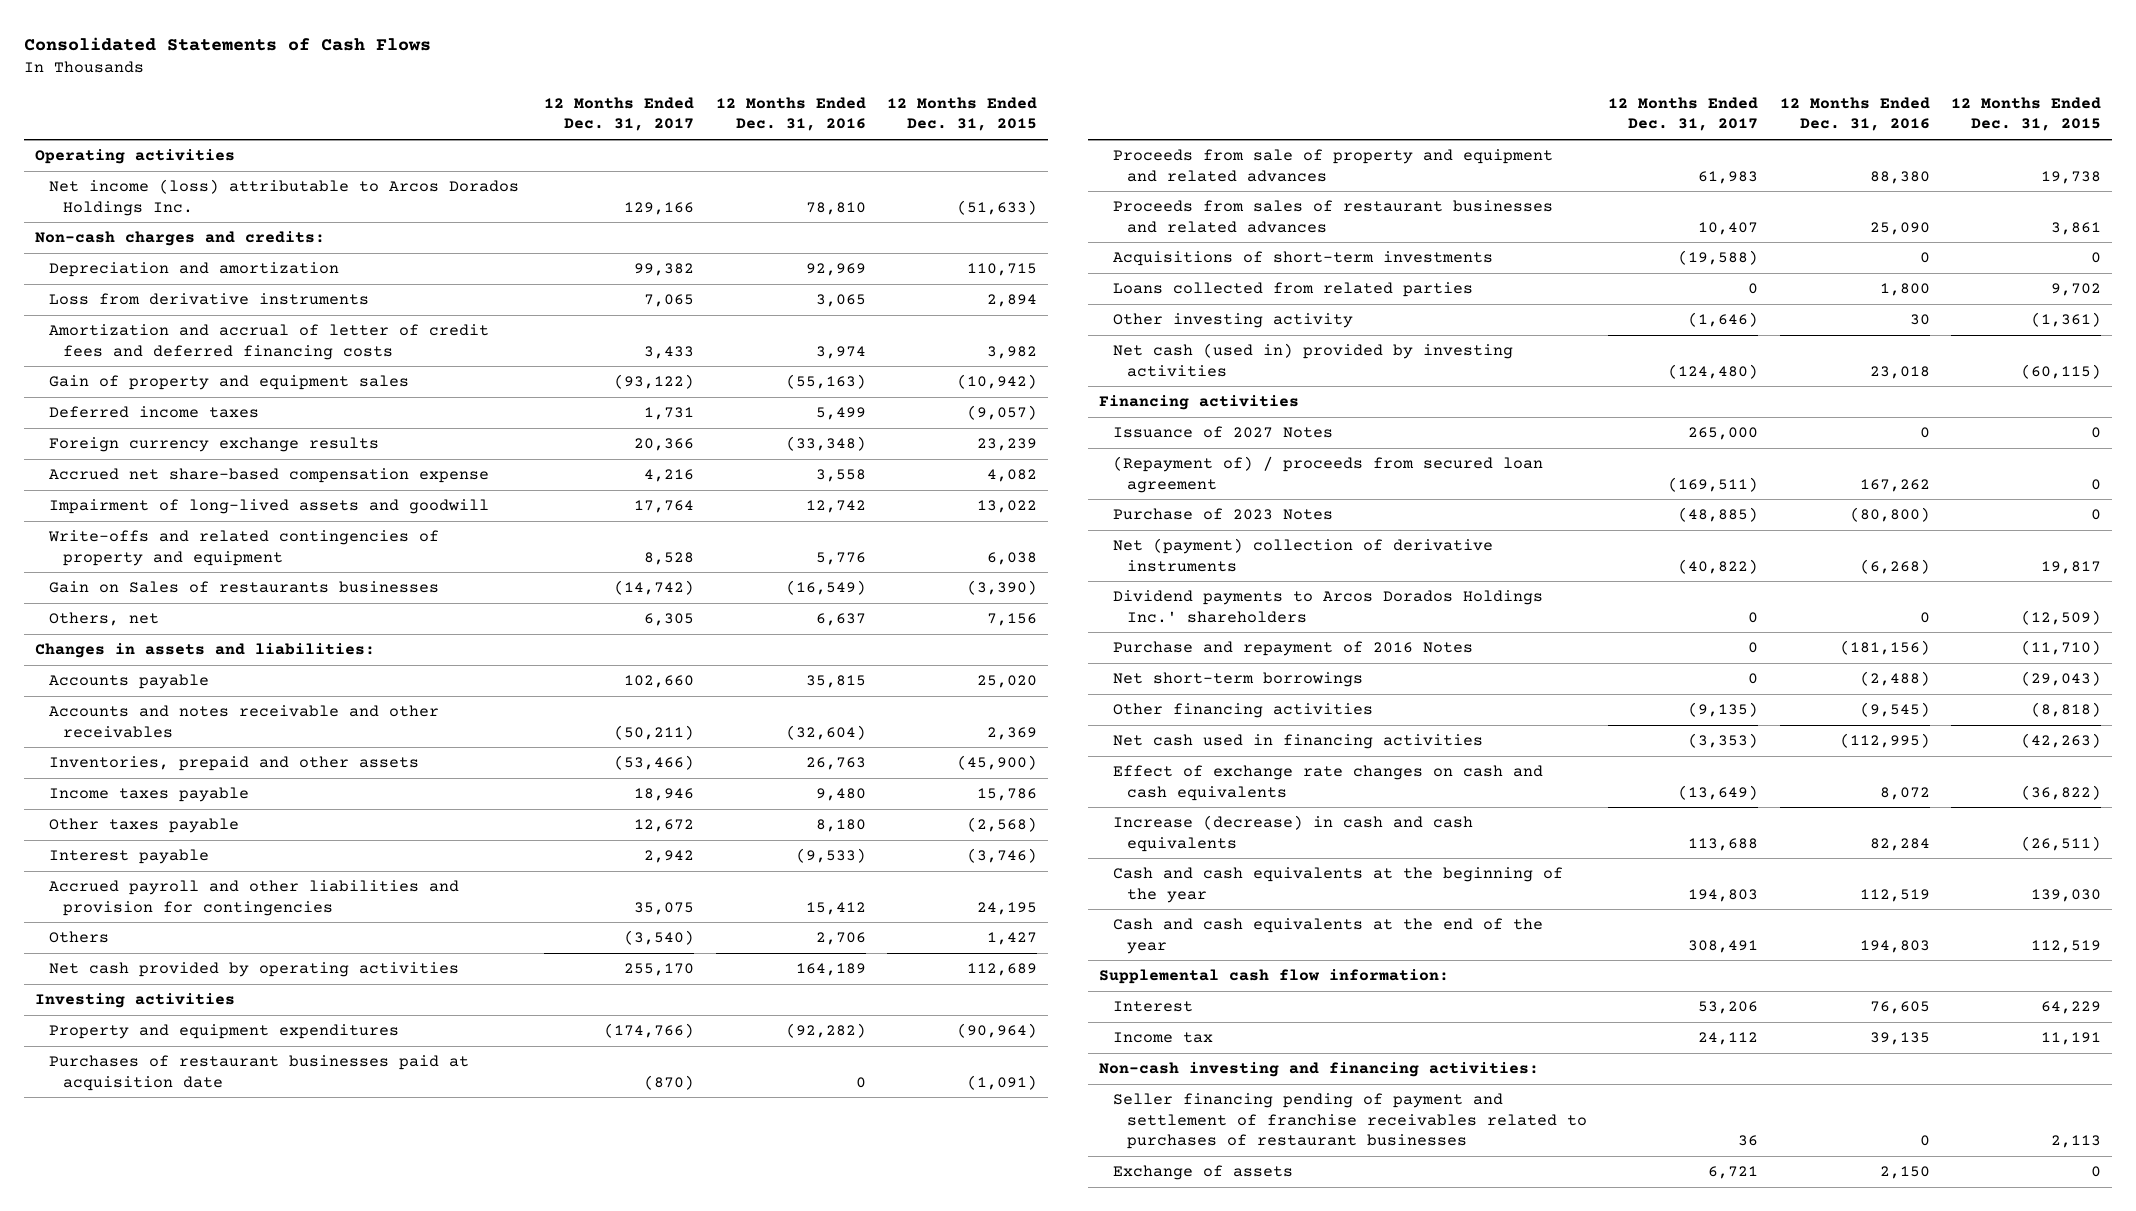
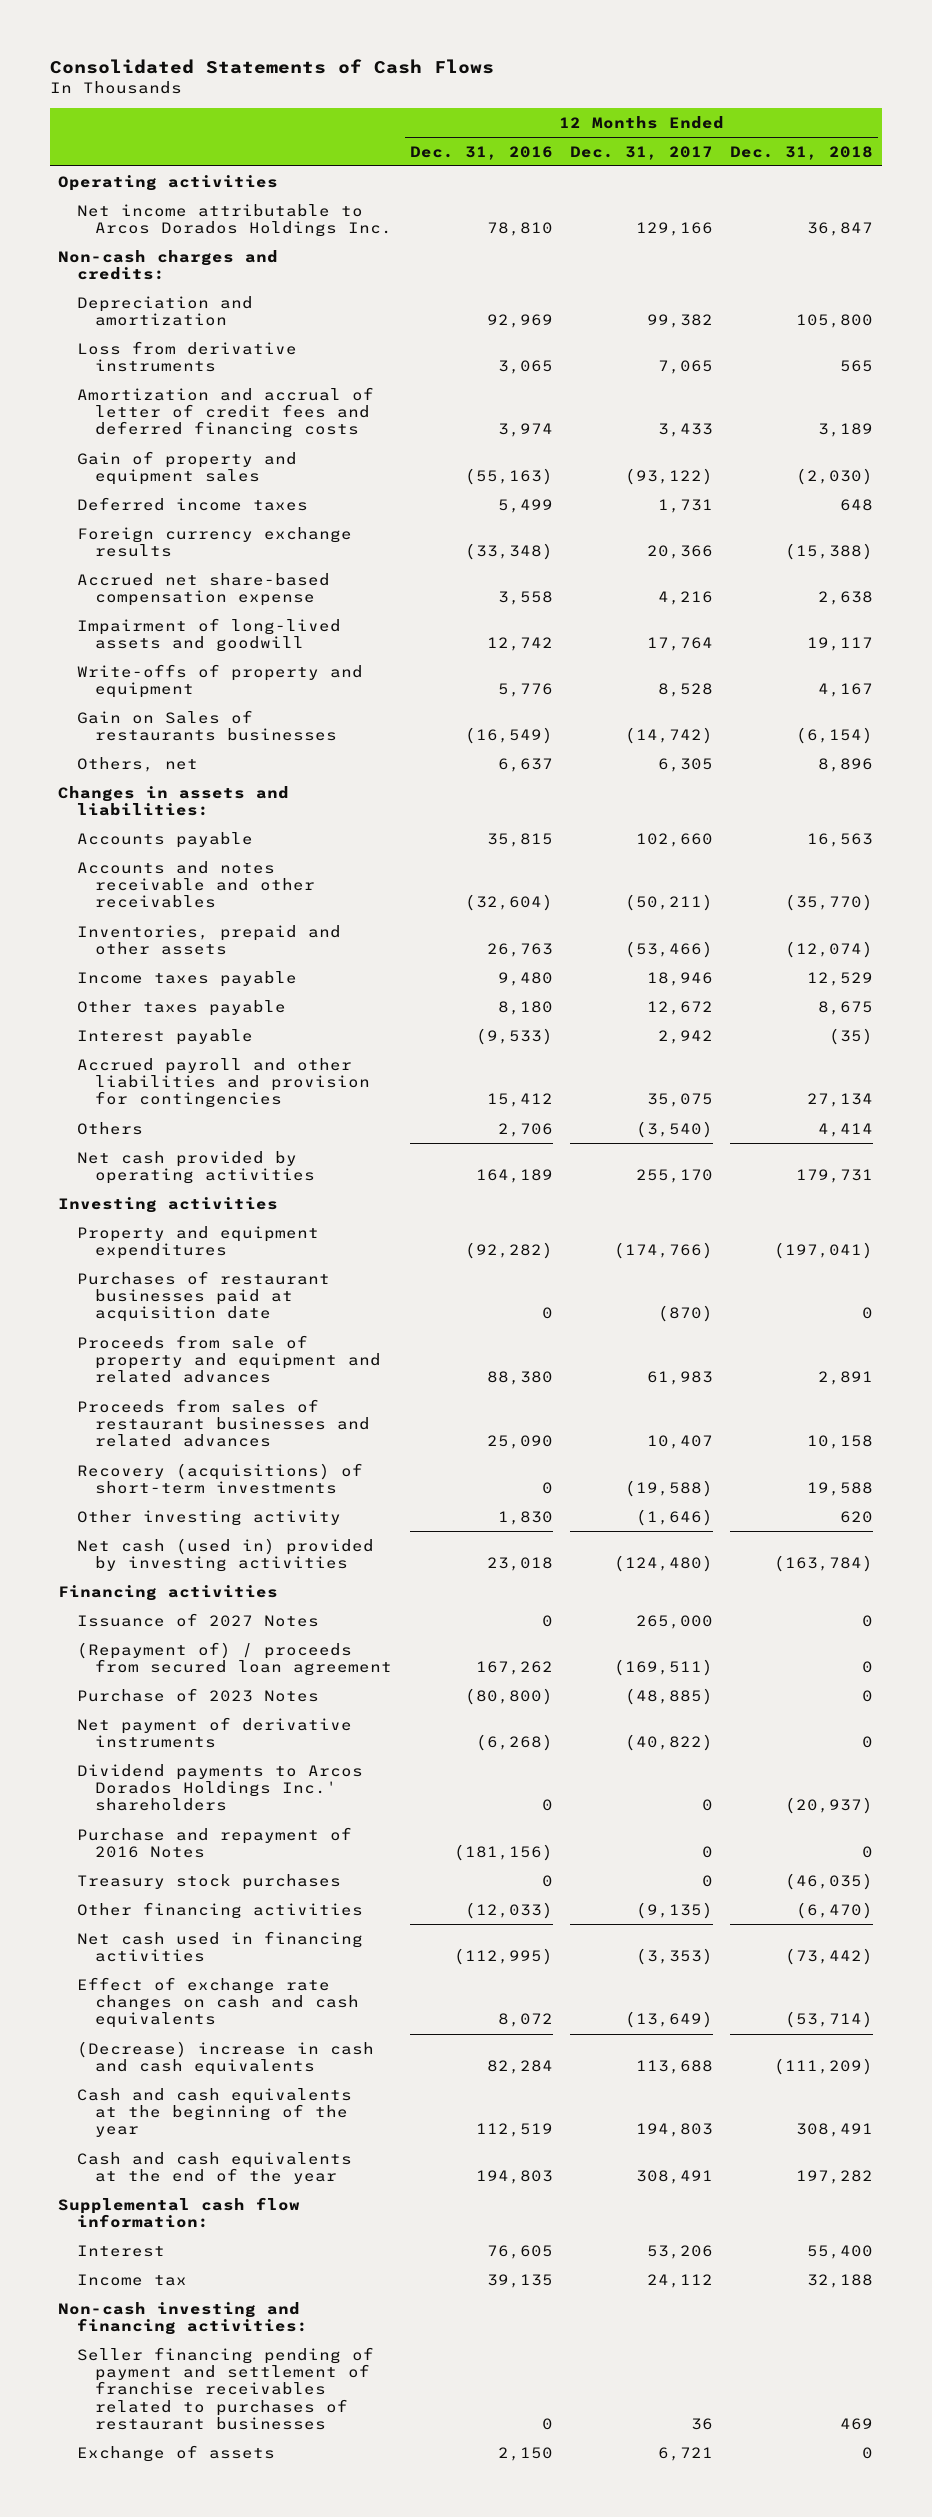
- | 12 Months Ended Dec. 31, 2017 | 12 Months Ended Dec. 31, 2016 | 12 Months Ended Dec. 31, 2015
+ | 12 Months Ended Dec. 31, 2016 | 12 Months Ended Dec. 31, 2017 | 12 Months Ended Dec. 31, 2018
- Net income (loss) attributable to Arcos Dorados Holdings Inc. | 129,166 | 78,810 | (51,633)
+ Net income attributable to Arcos Dorados Holdings Inc. | 78,810 | 129,166 | 36,847
- Write-offs and related contingencies of property and equipment | 8,528 | 5,776 | 6,038
+ Write-offs of property and equipment | 5,776 | 8,528 | 4,167
- Acquisitions of short-term investments | (19,588) | 0 | 0
- Loans collected from related parties | 0 | 1,800 | 9,702
- Other investing activity | (1,646) | 30 | (1,361)
+ Recovery (acquisitions) of short-term investments | 0 | (19,588) | 19,588
+ Other investing activity | 1,830 | (1,646) | 620
- Net (payment) collection of derivative instruments | (40,822) | (6,268) | 19,817
+ Net payment of derivative instruments | (6,268) | (40,822) | 0
- Net short-term borrowings | 0 | (2,488) | (29,043)
- Other financing activities | (9,135) | (9,545) | (8,818)
+ Treasury stock purchases | 0 | 0 | (46,035)
+ Other financing activities | (12,033) | (9,135) | (6,470)
- Increase (decrease) in cash and cash equivalents | 113,688 | 82,284 | (26,511)
+ (Decrease) increase in cash and cash equivalents | 82,284 | 113,688 | (111,209)

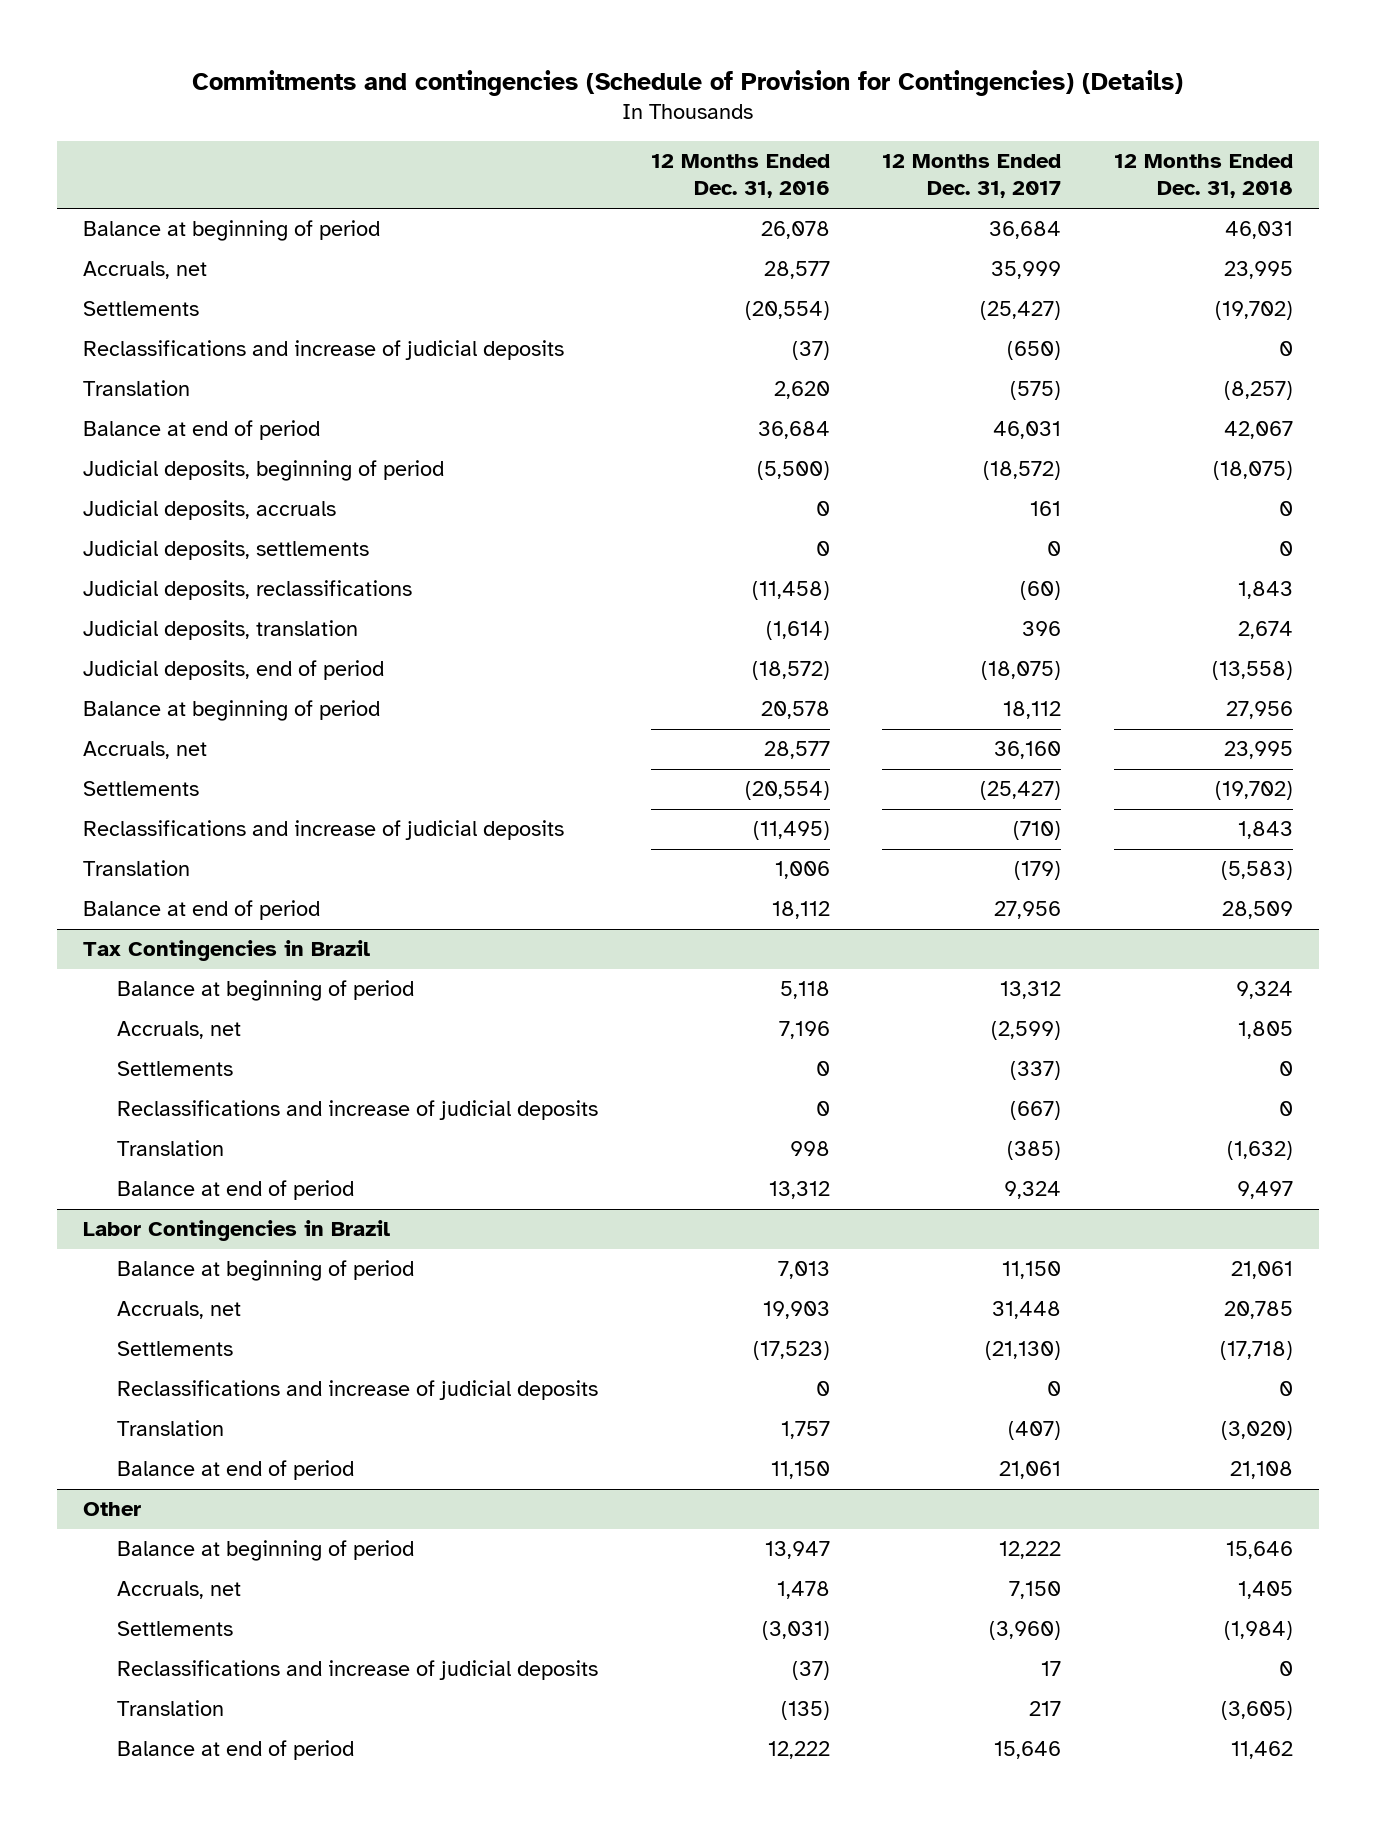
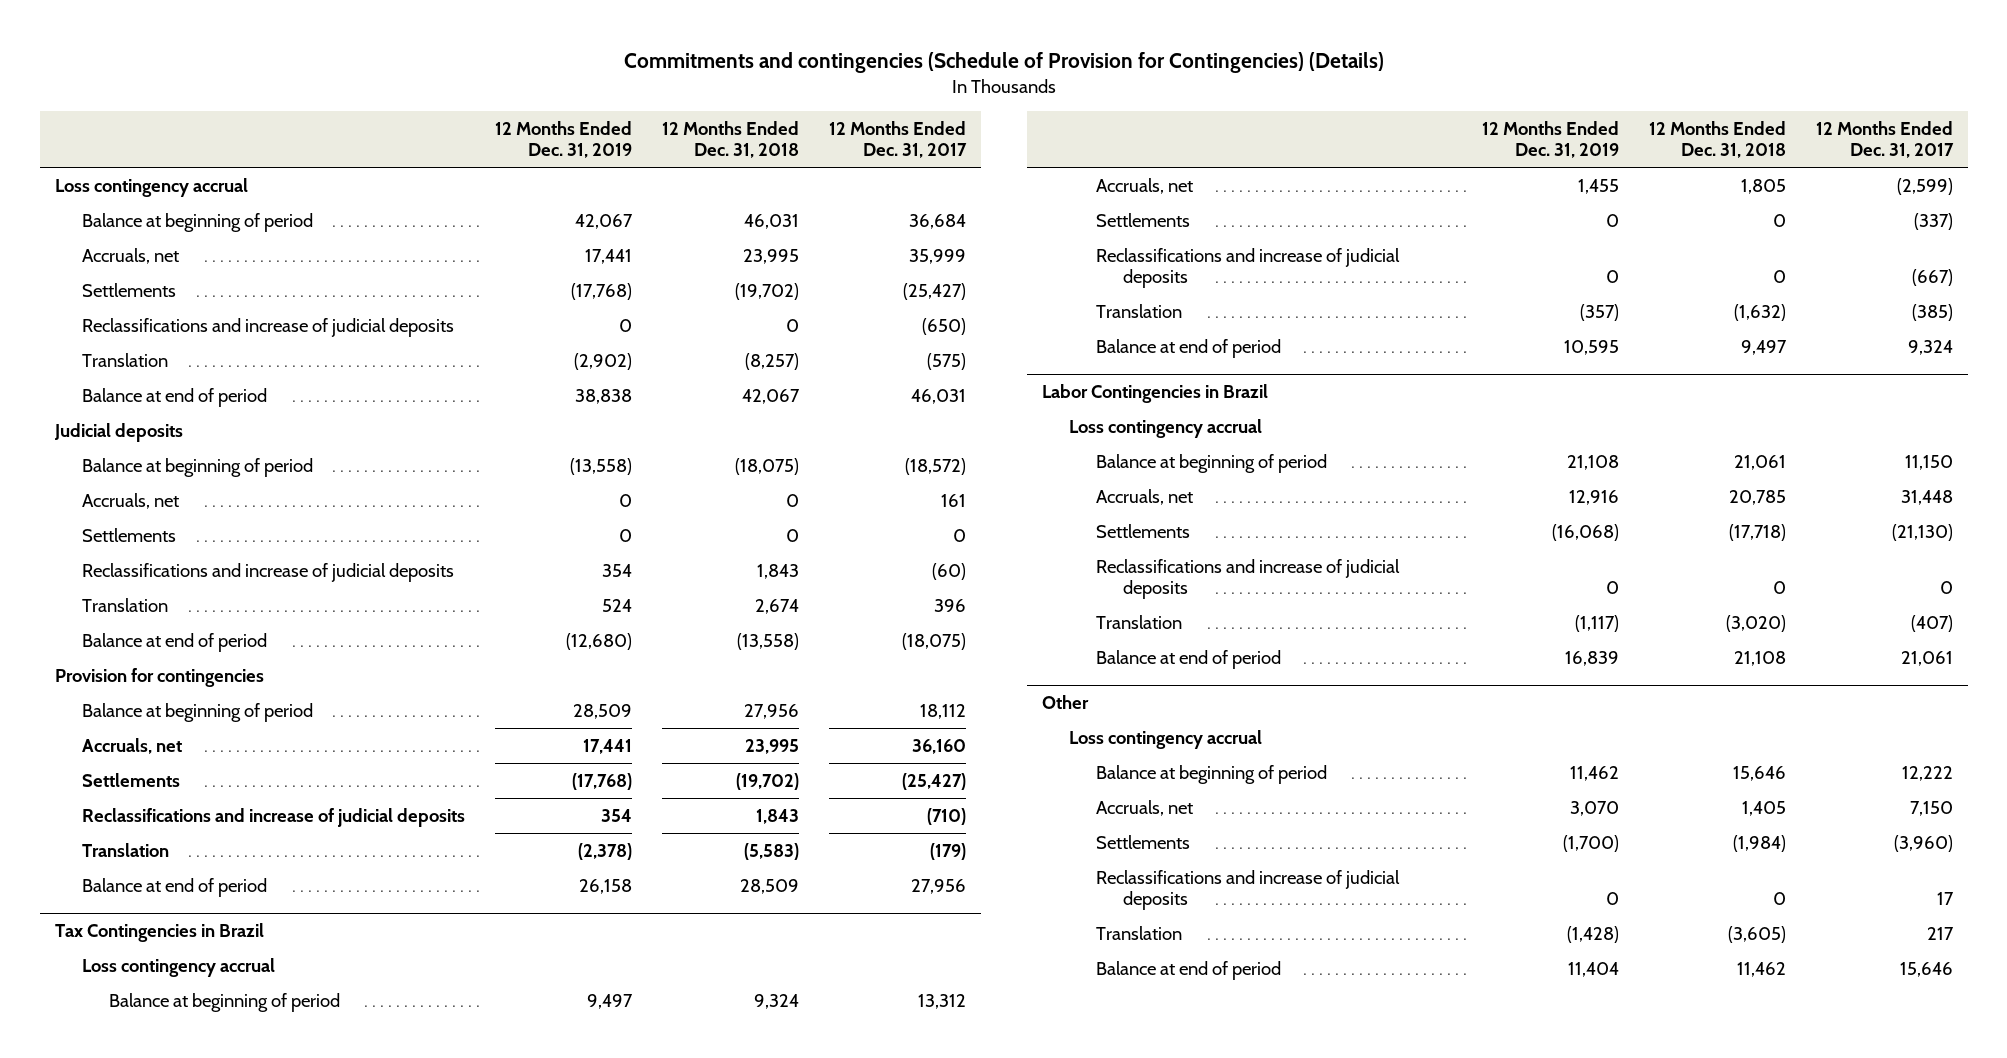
- | 12 Months Ended Dec. 31, 2016 | 12 Months Ended Dec. 31, 2017 | 12 Months Ended Dec. 31, 2018
+ | 12 Months Ended Dec. 31, 2019 | 12 Months Ended Dec. 31, 2018 | 12 Months Ended Dec. 31, 2017
+ Loss contingency accrual
- Judicial deposits, beginning of period | (5,500) | (18,572) | (18,075)
- Judicial deposits, accruals | 0 | 161 | 0
- Judicial deposits, settlements | 0 | 0 | 0
- Judicial deposits, reclassifications | (11,458) | (60) | 1,843
- Judicial deposits, translation | (1,614) | 396 | 2,674
- Judicial deposits, end of period | (18,572) | (18,075) | (13,558)
+ Judicial deposits
+ Balance at beginning of period | (13,558) | (18,075) | (18,572)
+ Accruals, net | 0 | 0 | 161
+ Settlements | 0 | 0 | 0
+ Reclassifications and increase of judicial deposits | 354 | 1,843 | (60)
+ Translation | 524 | 2,674 | 396
+ Balance at end of period | (12,680) | (13,558) | (18,075)
+ Provision for contingencies
@ Tax Contingencies in Brazil
+ Loss contingency accrual
@ Labor Contingencies in Brazil
+ Loss contingency accrual
@ Other
+ Loss contingency accrual

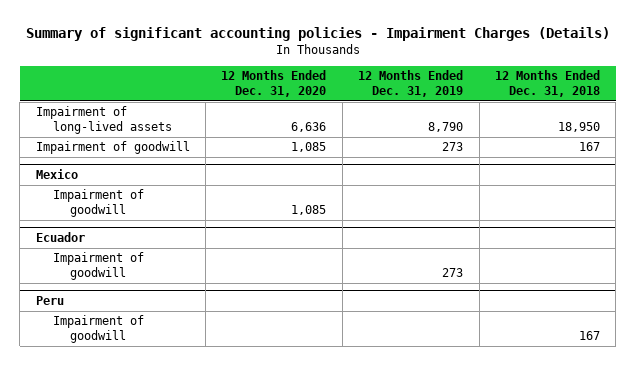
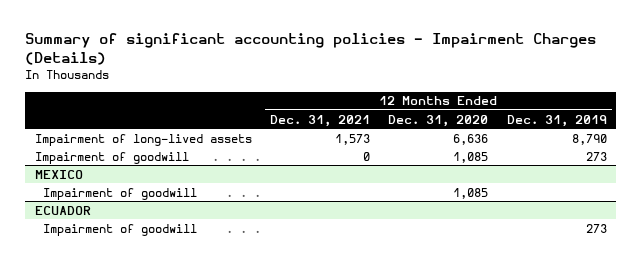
- | 12 Months Ended Dec. 31, 2020 | 12 Months Ended Dec. 31, 2019 | 12 Months Ended Dec. 31, 2018
+ | 12 Months Ended Dec. 31, 2021 | 12 Months Ended Dec. 31, 2020 | 12 Months Ended Dec. 31, 2019
- Mexico
+ MEXICO
- Ecuador
+ ECUADOR
- Peru
- Impairment of goodwill | | | 167

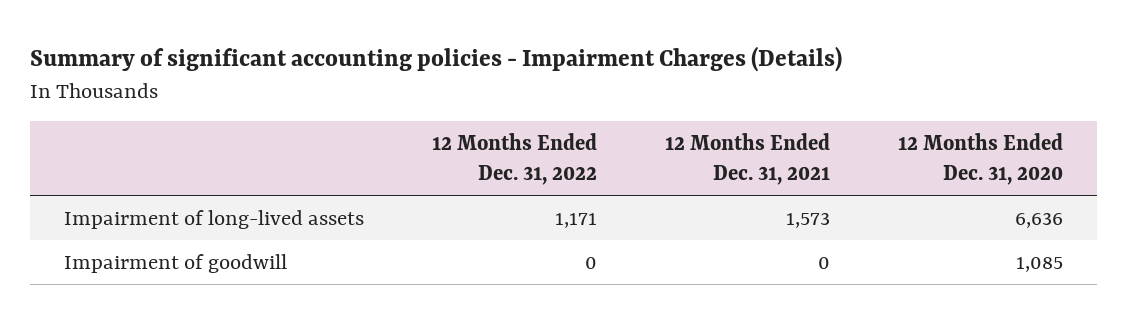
- | 12 Months Ended Dec. 31, 2021 | 12 Months Ended Dec. 31, 2020 | 12 Months Ended Dec. 31, 2019
+ | 12 Months Ended Dec. 31, 2022 | 12 Months Ended Dec. 31, 2021 | 12 Months Ended Dec. 31, 2020
- MEXICO
- Impairment of goodwill | | 1,085 |
- ECUADOR
- Impairment of goodwill | | | 273

